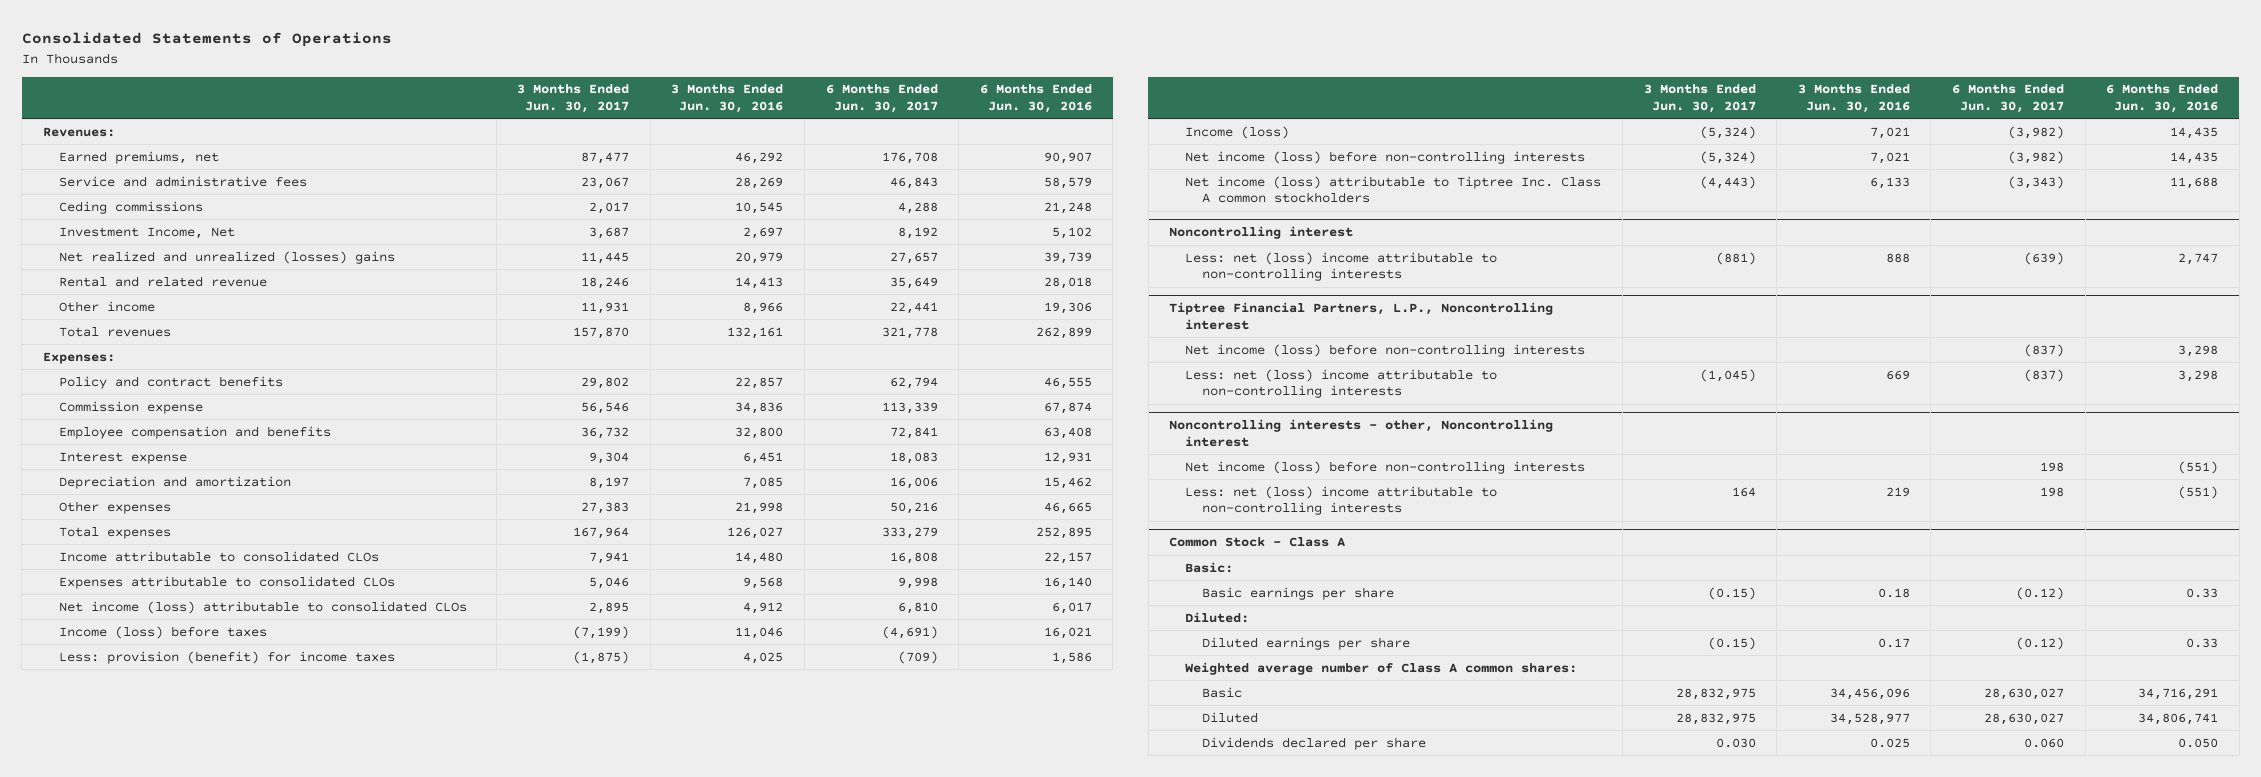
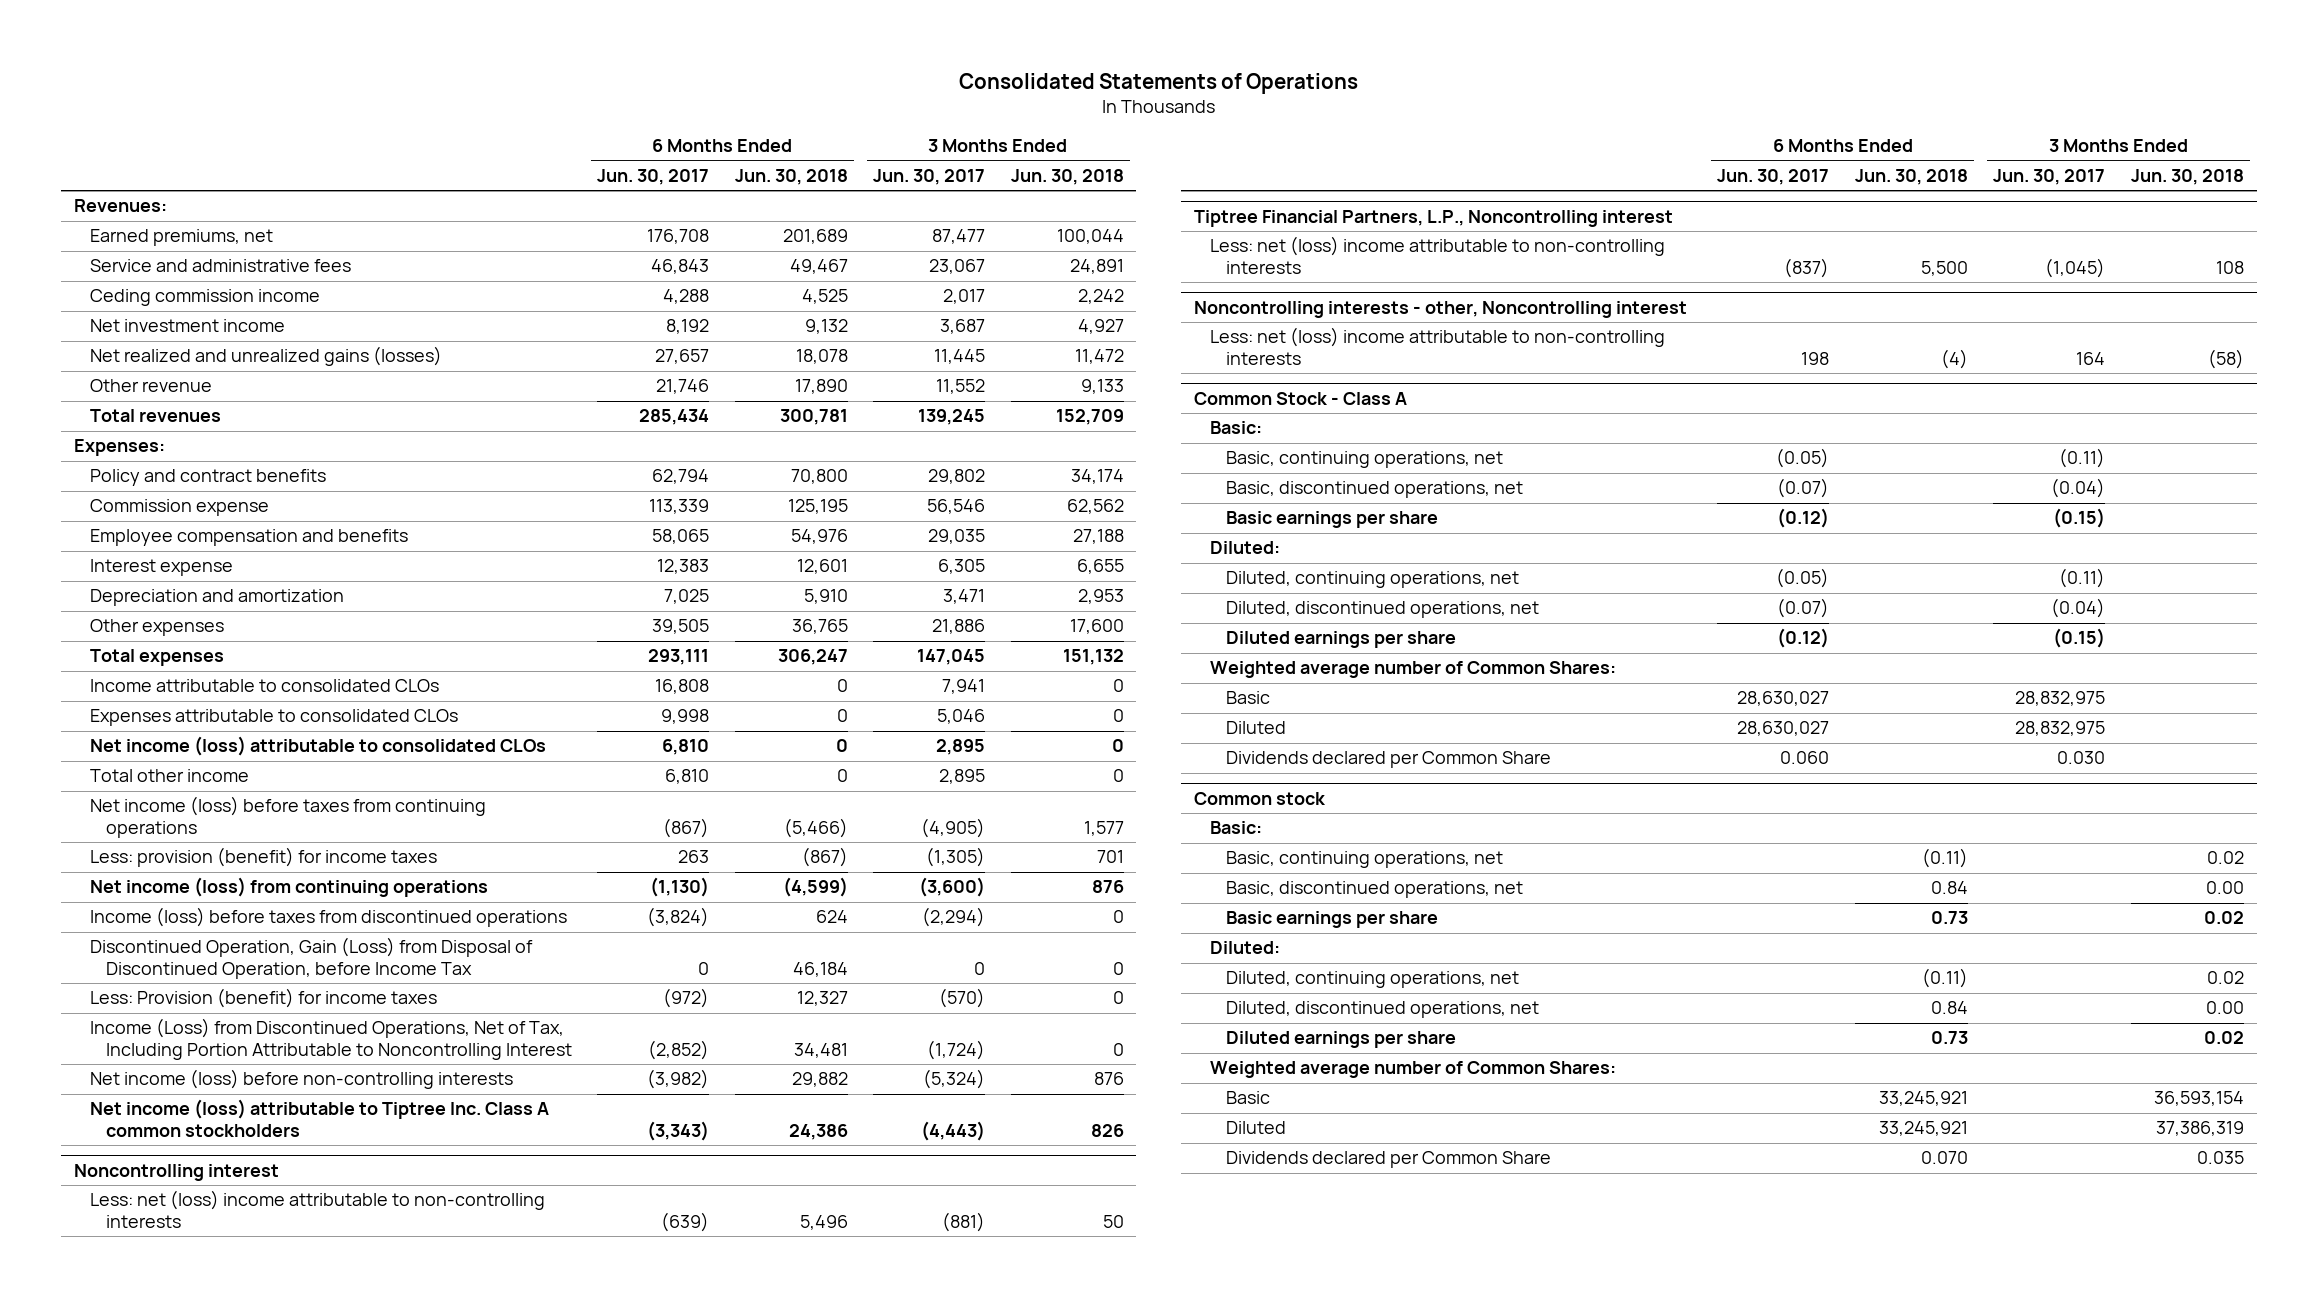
- | 3 Months Ended Jun. 30, 2017 | 3 Months Ended Jun. 30, 2016 | 6 Months Ended Jun. 30, 2017 | 6 Months Ended Jun. 30, 2016
+ | 6 Months Ended Jun. 30, 2017 | 6 Months Ended Jun. 30, 2018 | 3 Months Ended Jun. 30, 2017 | 3 Months Ended Jun. 30, 2018
- Ceding commissions | 2,017 | 10,545 | 4,288 | 21,248
- Investment Income, Net | 3,687 | 2,697 | 8,192 | 5,102
- Net realized and unrealized (losses) gains | 11,445 | 20,979 | 27,657 | 39,739
- Rental and related revenue | 18,246 | 14,413 | 35,649 | 28,018
- Other income | 11,931 | 8,966 | 22,441 | 19,306
- Total revenues | 157,870 | 132,161 | 321,778 | 262,899
+ Ceding commission income | 4,288 | 4,525 | 2,017 | 2,242
+ Net investment income | 8,192 | 9,132 | 3,687 | 4,927
+ Net realized and unrealized gains (losses) | 27,657 | 18,078 | 11,445 | 11,472
+ Other revenue | 21,746 | 17,890 | 11,552 | 9,133
+ Total revenues | 285,434 | 300,781 | 139,245 | 152,709
- Employee compensation and benefits | 36,732 | 32,800 | 72,841 | 63,408
- Interest expense | 9,304 | 6,451 | 18,083 | 12,931
- Depreciation and amortization | 8,197 | 7,085 | 16,006 | 15,462
- Other expenses | 27,383 | 21,998 | 50,216 | 46,665
- Total expenses | 167,964 | 126,027 | 333,279 | 252,895
+ Employee compensation and benefits | 58,065 | 54,976 | 29,035 | 27,188
+ Interest expense | 12,383 | 12,601 | 6,305 | 6,655
+ Depreciation and amortization | 7,025 | 5,910 | 3,471 | 2,953
+ Other expenses | 39,505 | 36,765 | 21,886 | 17,600
+ Total expenses | 293,111 | 306,247 | 147,045 | 151,132
- Income (loss) before taxes | (7,199) | 11,046 | (4,691) | 16,021
- Less: provision (benefit) for income taxes | (1,875) | 4,025 | (709) | 1,586
- Income (loss) | (5,324) | 7,021 | (3,982) | 14,435
+ Total other income | 6,810 | 0 | 2,895 | 0
+ Net income (loss) before taxes from continuing operations | (867) | (5,466) | (4,905) | 1,577
+ Less: provision (benefit) for income taxes | 263 | (867) | (1,305) | 701
+ Net income (loss) from continuing operations | (1,130) | (4,599) | (3,600) | 876
+ Income (loss) before taxes from discontinued operations | (3,824) | 624 | (2,294) | 0
+ Discontinued Operation, Gain (Loss) from Disposal of Discontinued Operation, before Income Tax | 0 | 46,184 | 0 | 0
+ Less: Provision (benefit) for income taxes | (972) | 12,327 | (570) | 0
+ Income (Loss) from Discontinued Operations, Net of Tax, Including Portion Attributable to Noncontrolling Interest | (2,852) | 34,481 | (1,724) | 0
@ Tiptree Financial Partners, L.P., Noncontrolling interest
- Net income (loss) before non-controlling interests | | | (837) | 3,298
@ Noncontrolling interests - other, Noncontrolling interest
- Net income (loss) before non-controlling interests | | | 198 | (551)
@ Common Stock - Class A
+ Basic, continuing operations, net | (0.05) | | (0.11) |
+ Basic, discontinued operations, net | (0.07) | | (0.04) |
+ Diluted, continuing operations, net | (0.05) | | (0.11) |
+ Diluted, discontinued operations, net | (0.07) | | (0.04) |
- Weighted average number of Class A common shares:
+ Weighted average number of Common Shares:
- Dividends declared per share | 0.030 | 0.025 | 0.060 | 0.050
+ Dividends declared per Common Share | 0.060 | | 0.030 |
+ Common stock
+ Basic:
+ Basic, continuing operations, net | | (0.11) | | 0.02
+ Basic, discontinued operations, net | | 0.84 | | 0.00
+ Basic earnings per share | | 0.73 | | 0.02
+ Diluted:
+ Diluted, continuing operations, net | | (0.11) | | 0.02
+ Diluted, discontinued operations, net | | 0.84 | | 0.00
+ Diluted earnings per share | | 0.73 | | 0.02
+ Weighted average number of Common Shares:
+ Basic | | 33,245,921 | | 36,593,154
+ Diluted | | 33,245,921 | | 37,386,319
+ Dividends declared per Common Share | | 0.070 | | 0.035

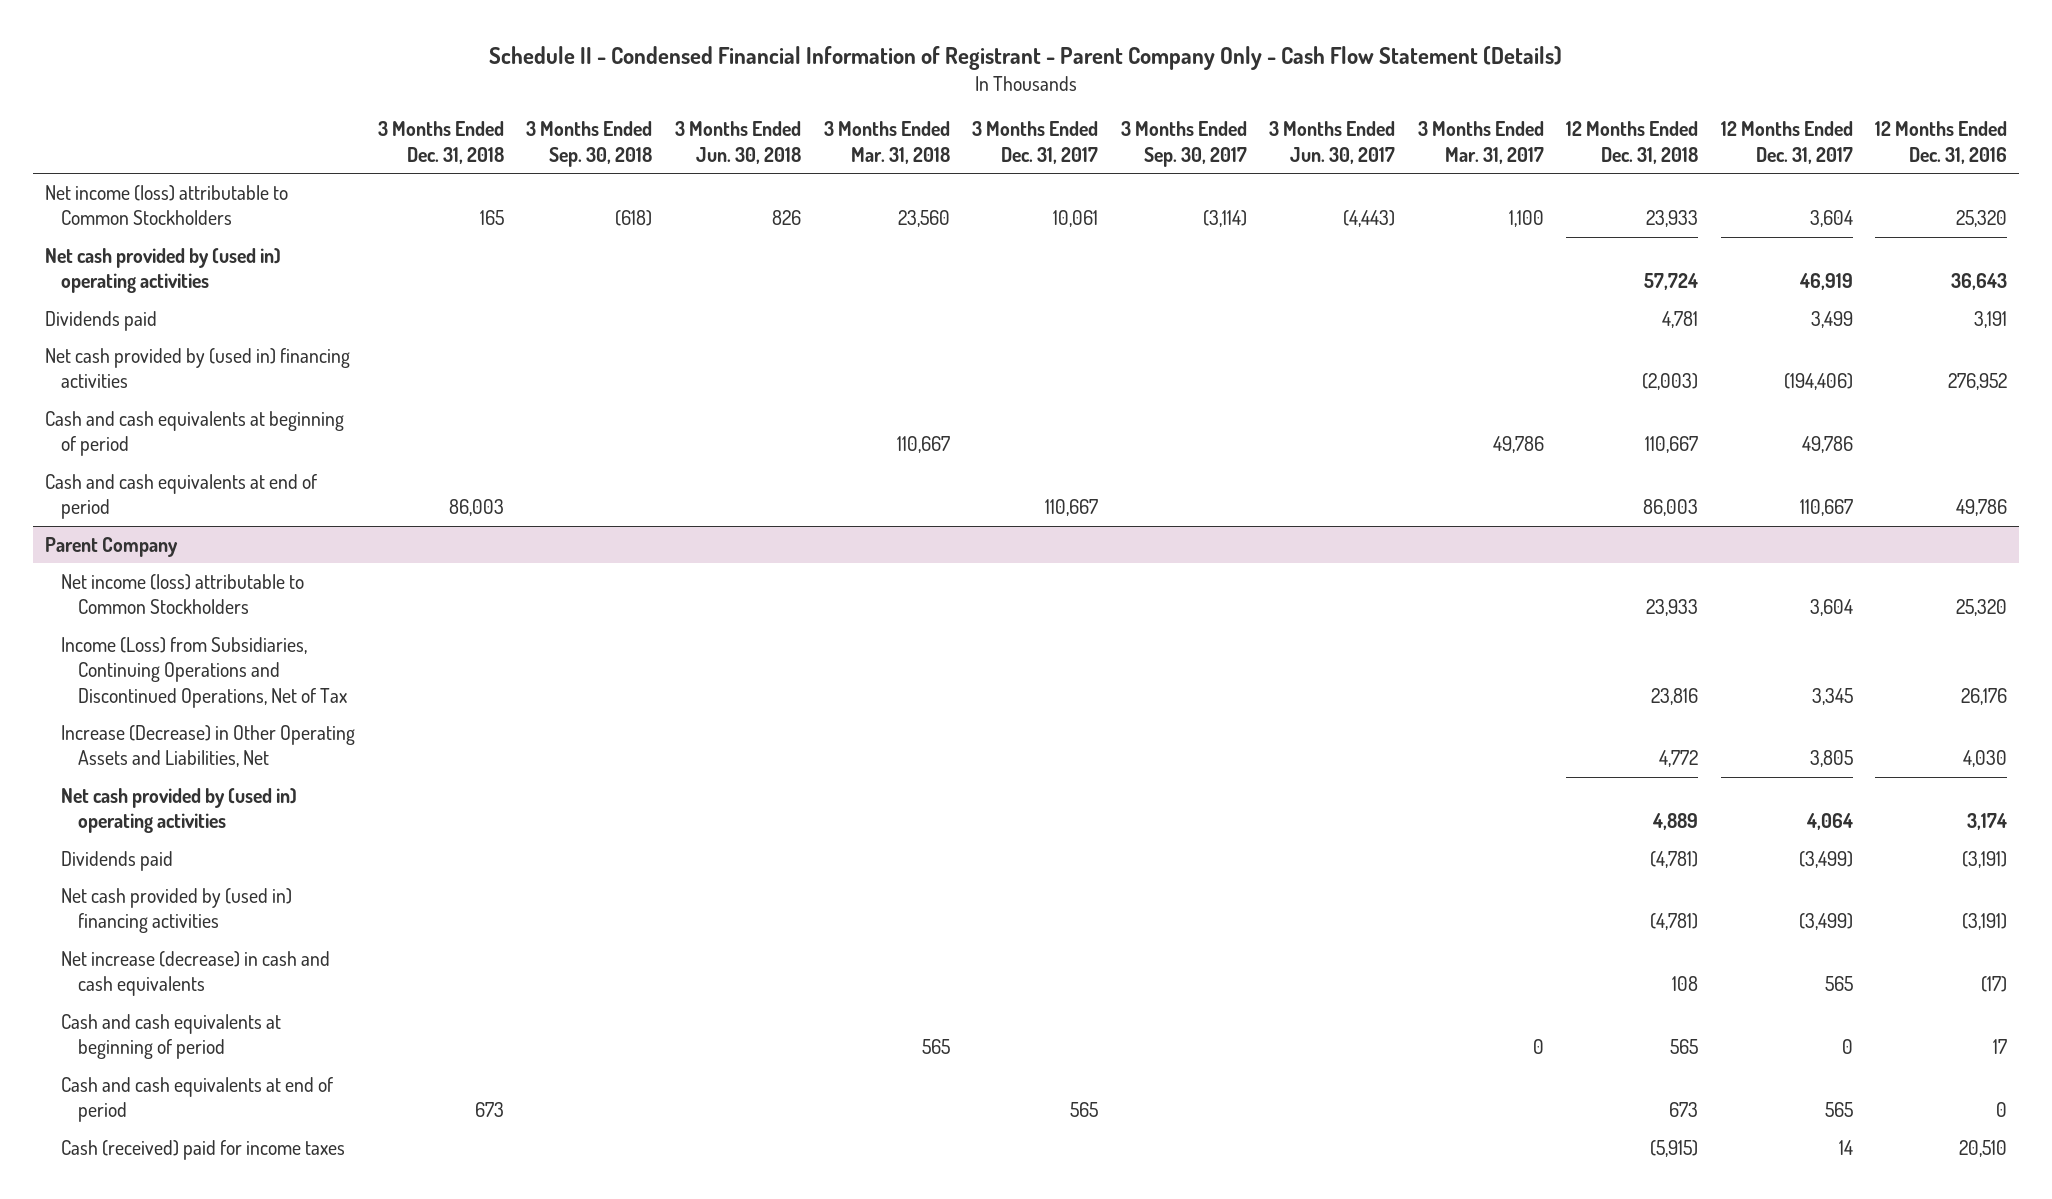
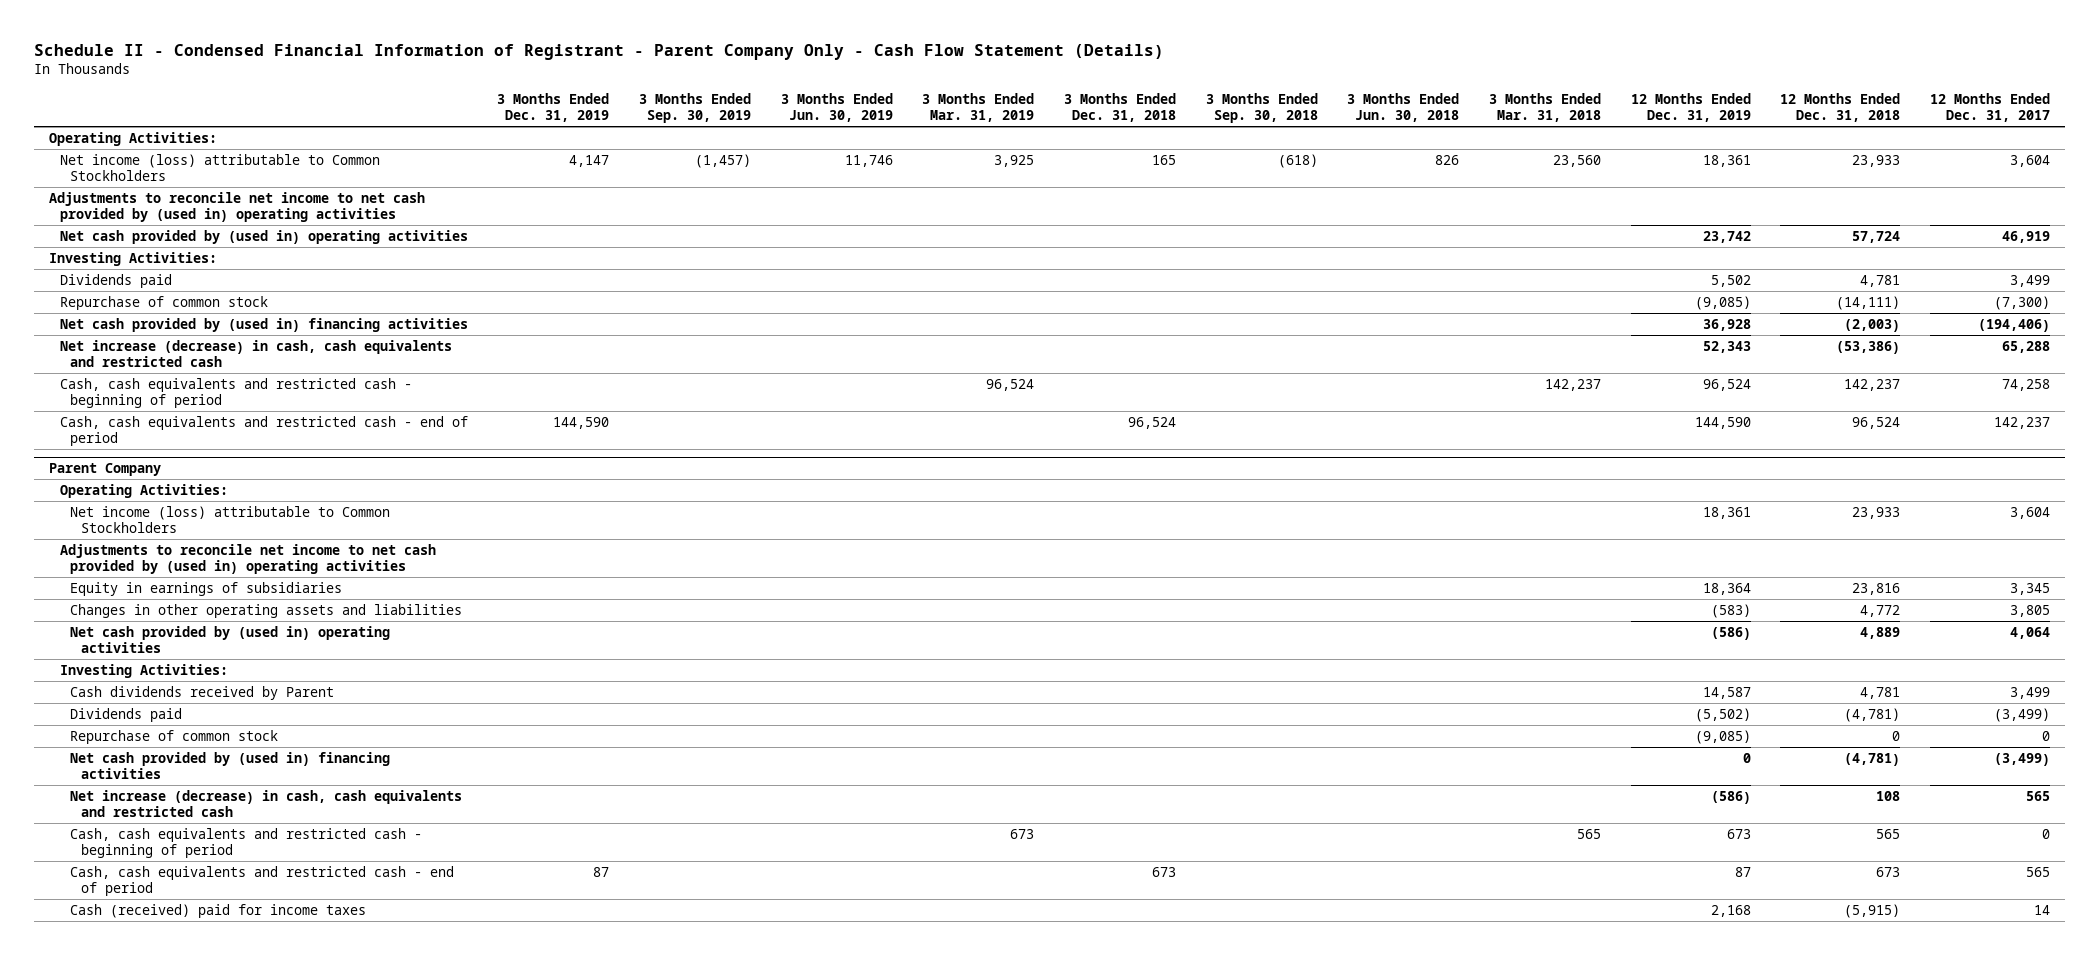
- | 3 Months Ended Dec. 31, 2018 | 3 Months Ended Sep. 30, 2018 | 3 Months Ended Jun. 30, 2018 | 3 Months Ended Mar. 31, 2018 | 3 Months Ended Dec. 31, 2017 | 3 Months Ended Sep. 30, 2017 | 3 Months Ended Jun. 30, 2017 | 3 Months Ended Mar. 31, 2017 | 12 Months Ended Dec. 31, 2018 | 12 Months Ended Dec. 31, 2017 | 12 Months Ended Dec. 31, 2016
+ | 3 Months Ended Dec. 31, 2019 | 3 Months Ended Sep. 30, 2019 | 3 Months Ended Jun. 30, 2019 | 3 Months Ended Mar. 31, 2019 | 3 Months Ended Dec. 31, 2018 | 3 Months Ended Sep. 30, 2018 | 3 Months Ended Jun. 30, 2018 | 3 Months Ended Mar. 31, 2018 | 12 Months Ended Dec. 31, 2019 | 12 Months Ended Dec. 31, 2018 | 12 Months Ended Dec. 31, 2017
+ Operating Activities:
+ Adjustments to reconcile net income to net cash provided by (used in) operating activities
+ Investing Activities:
+ Repurchase of common stock | | | | | | | | | (9,085) | (14,111) | (7,300)
- Cash and cash equivalents at beginning of period | | | | 110,667 | | | | 49,786 | 110,667 | 49,786 |
- Cash and cash equivalents at end of period | 86,003 | | | | 110,667 | | | | 86,003 | 110,667 | 49,786
+ Net increase (decrease) in cash, cash equivalents and restricted cash | | | | | | | | | 52,343 | (53,386) | 65,288
+ Cash, cash equivalents and restricted cash - beginning of period | | | | 96,524 | | | | 142,237 | 96,524 | 142,237 | 74,258
+ Cash, cash equivalents and restricted cash - end of period | 144,590 | | | | 96,524 | | | | 144,590 | 96,524 | 142,237
@ Parent Company
+ Operating Activities:
- Income (Loss) from Subsidiaries, Continuing Operations and Discontinued Operations, Net of Tax | | | | | | | | | 23,816 | 3,345 | 26,176
- Increase (Decrease) in Other Operating Assets and Liabilities, Net | | | | | | | | | 4,772 | 3,805 | 4,030
+ Adjustments to reconcile net income to net cash provided by (used in) operating activities
+ Equity in earnings of subsidiaries | | | | | | | | | 18,364 | 23,816 | 3,345
+ Changes in other operating assets and liabilities | | | | | | | | | (583) | 4,772 | 3,805
+ Investing Activities:
+ Cash dividends received by Parent | | | | | | | | | 14,587 | 4,781 | 3,499
+ Repurchase of common stock | | | | | | | | | (9,085) | 0 | 0
- Net increase (decrease) in cash and cash equivalents | | | | | | | | | 108 | 565 | (17)
- Cash and cash equivalents at beginning of period | | | | 565 | | | | 0 | 565 | 0 | 17
- Cash and cash equivalents at end of period | 673 | | | | 565 | | | | 673 | 565 | 0
+ Net increase (decrease) in cash, cash equivalents and restricted cash | | | | | | | | | (586) | 108 | 565
+ Cash, cash equivalents and restricted cash - beginning of period | | | | 673 | | | | 565 | 673 | 565 | 0
+ Cash, cash equivalents and restricted cash - end of period | 87 | | | | 673 | | | | 87 | 673 | 565

